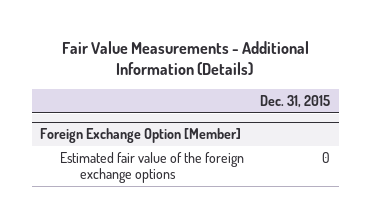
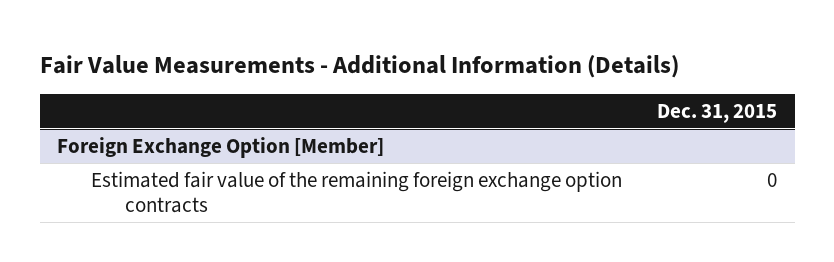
@ Foreign Exchange Option [Member]
- Estimated fair value of the foreign exchange options | 0
+ Estimated fair value of the remaining foreign exchange option contracts | 0

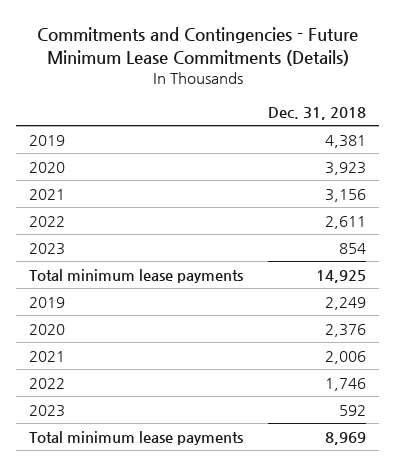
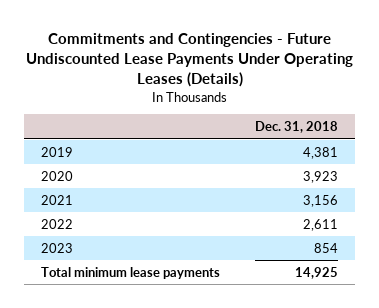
- Commitments and Contingencies - Future Minimum Lease Commitments (Details)
+ Commitments and Contingencies - Future Undiscounted Lease Payments Under Operating Leases (Details)
- 2019 | 2,249
- 2020 | 2,376
- 2021 | 2,006
- 2022 | 1,746
- 2023 | 592
- Total minimum lease payments | 8,969

